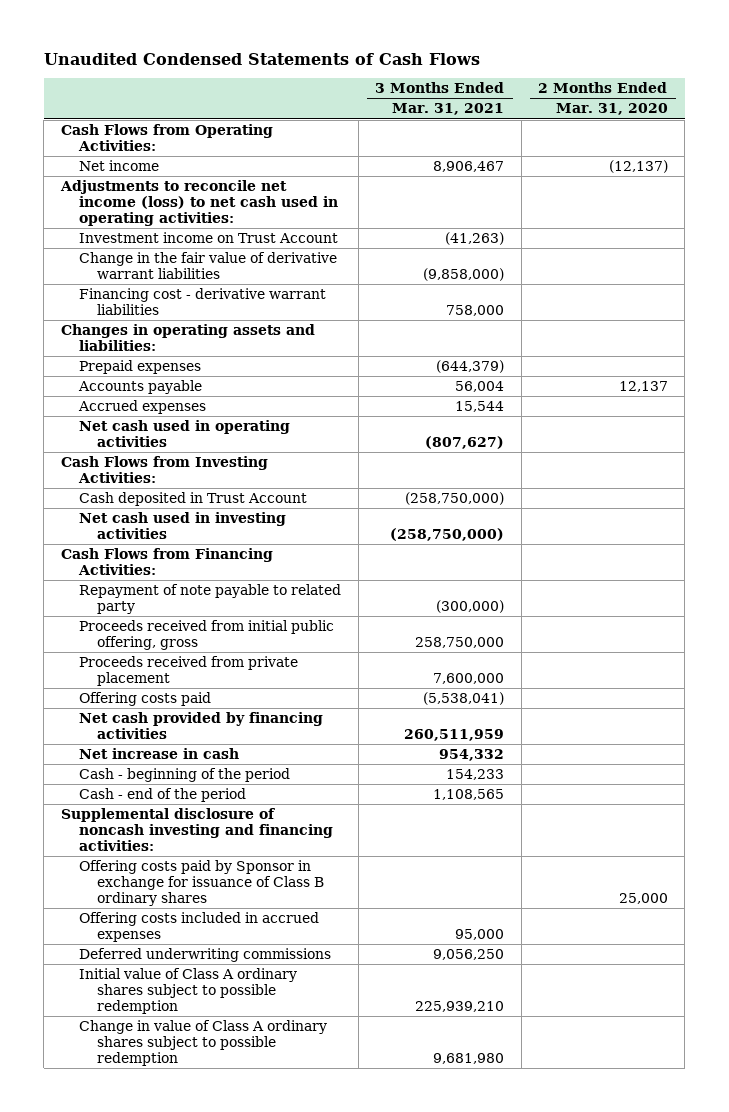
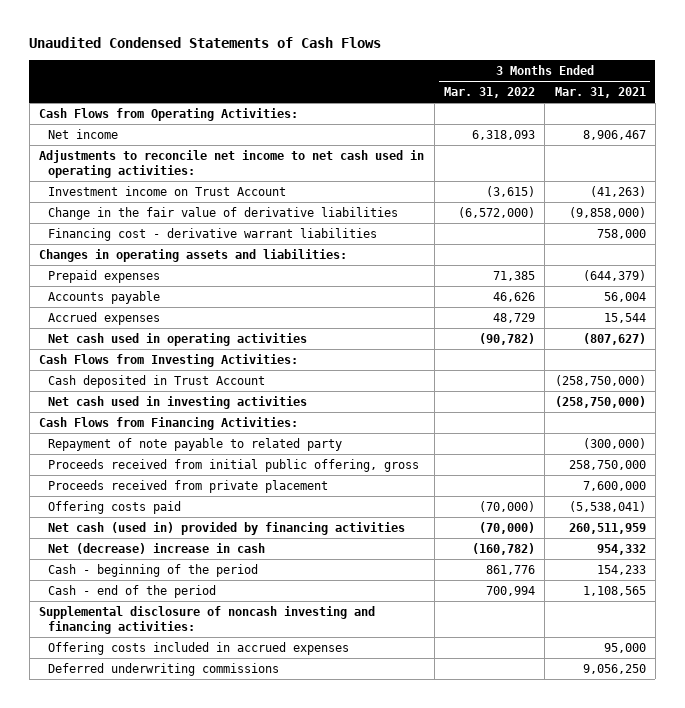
- | 3 Months Ended Mar. 31, 2021 | 2 Months Ended Mar. 31, 2020
+ | 3 Months Ended Mar. 31, 2022 | 3 Months Ended Mar. 31, 2021
- Adjustments to reconcile net income (loss) to net cash used in operating activities:
+ Adjustments to reconcile net income to net cash used in operating activities:
- Change in the fair value of derivative warrant liabilities | (9,858,000) |
+ Change in the fair value of derivative liabilities | (6,572,000) | (9,858,000)
- Net cash provided by financing activities | 260,511,959 |
- Net increase in cash | 954,332 |
+ Net cash (used in) provided by financing activities | (70,000) | 260,511,959
+ Net (decrease) increase in cash | (160,782) | 954,332
- Offering costs paid by Sponsor in exchange for issuance of Class B ordinary shares | | 25,000
- Initial value of Class A ordinary shares subject to possible redemption | 225,939,210 |
- Change in value of Class A ordinary shares subject to possible redemption | 9,681,980 |

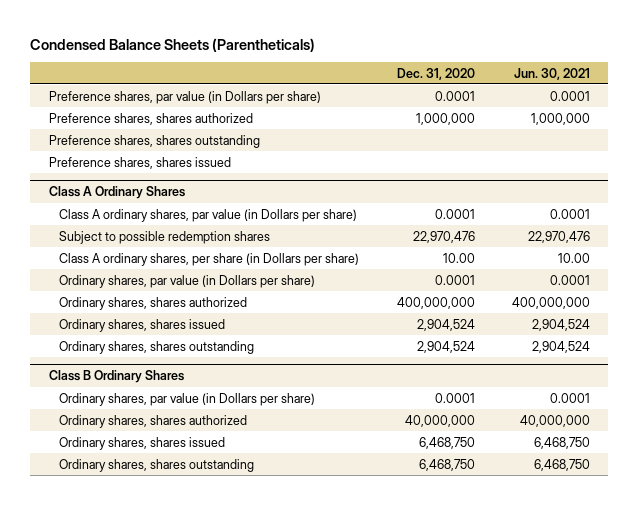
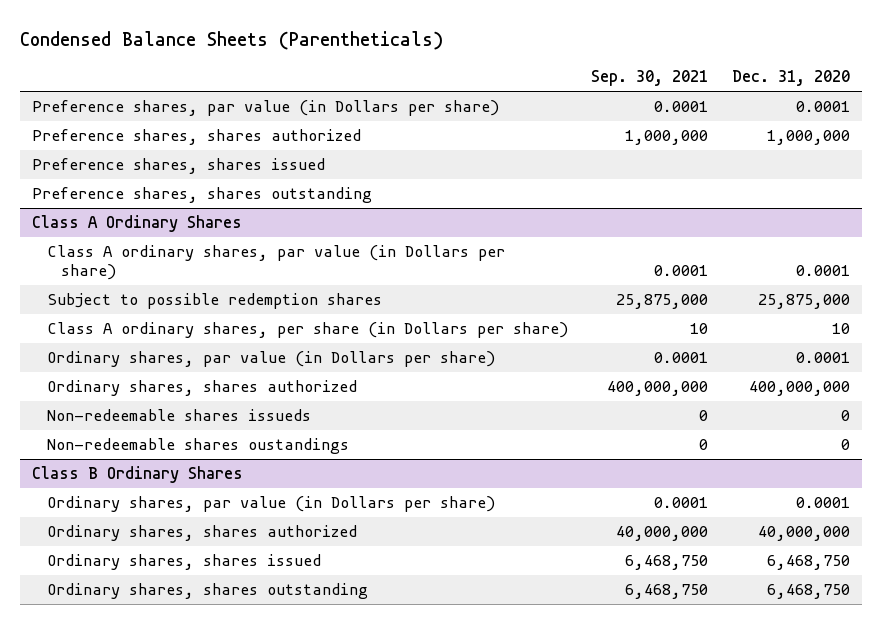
- | Dec. 31, 2020 | Jun. 30, 2021
+ | Sep. 30, 2021 | Dec. 31, 2020
moved down: Preference shares, shares outstanding
@ Class A Ordinary Shares
- Subject to possible redemption shares | 22,970,476 | 22,970,476
- Class A ordinary shares, per share (in Dollars per share) | 10.00 | 10.00
+ Subject to possible redemption shares | 25,875,000 | 25,875,000
+ Class A ordinary shares, per share (in Dollars per share) | 10 | 10
- Ordinary shares, shares issued | 2,904,524 | 2,904,524
- Ordinary shares, shares outstanding | 2,904,524 | 2,904,524
+ Non-redeemable shares issueds | 0 | 0
+ Non-redeemable shares oustandings | 0 | 0

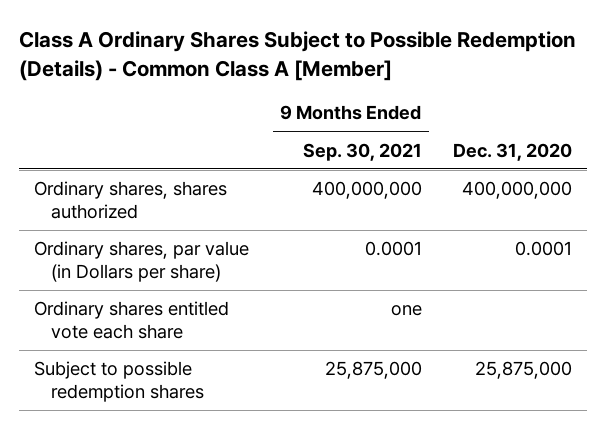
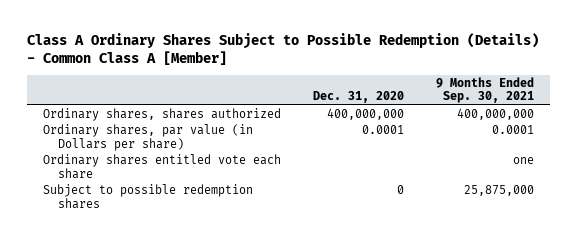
- | 9 Months Ended Sep. 30, 2021 | Dec. 31, 2020
+ | Dec. 31, 2020 | 9 Months Ended Sep. 30, 2021
- Subject to possible redemption shares | 25,875,000 | 25,875,000
+ Subject to possible redemption shares | 0 | 25,875,000

